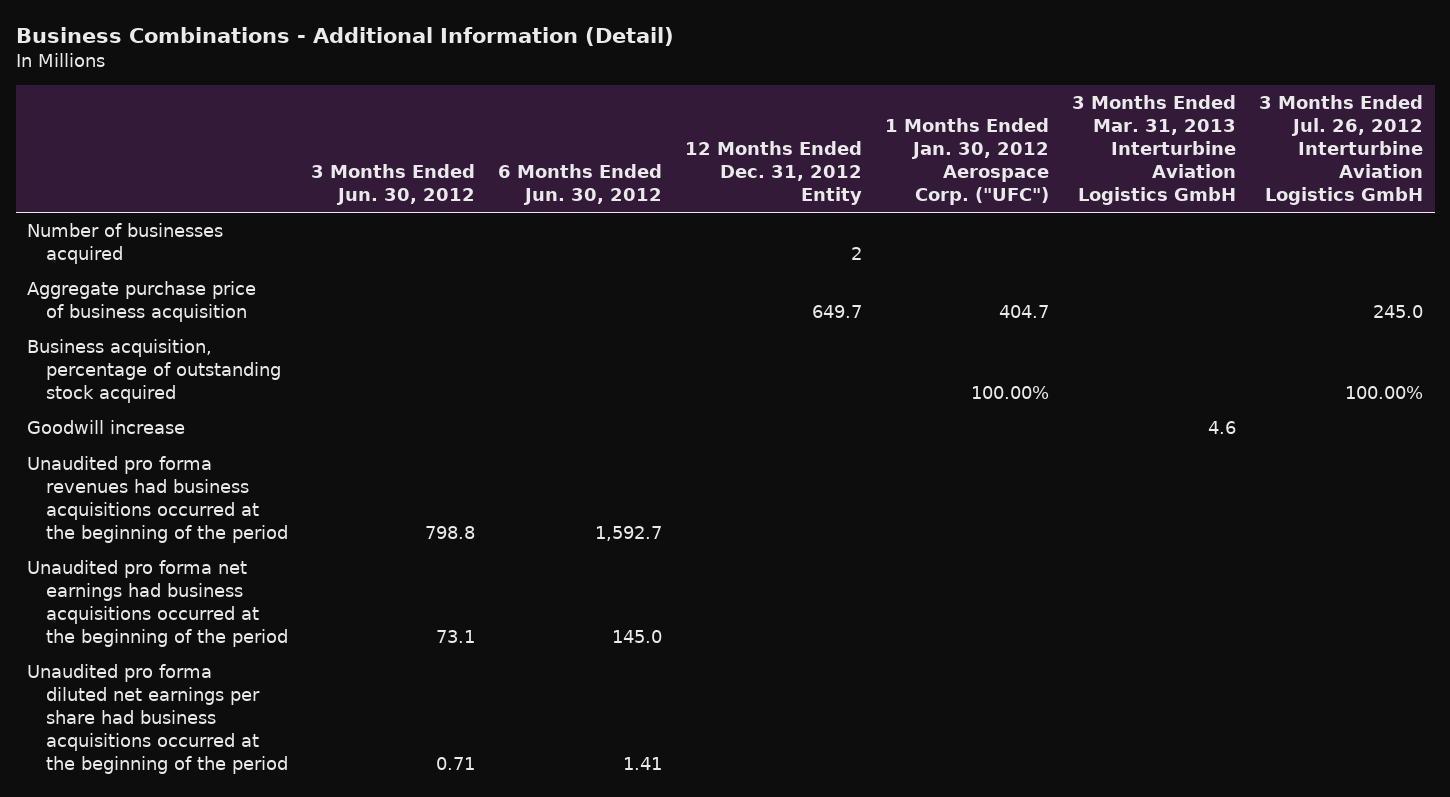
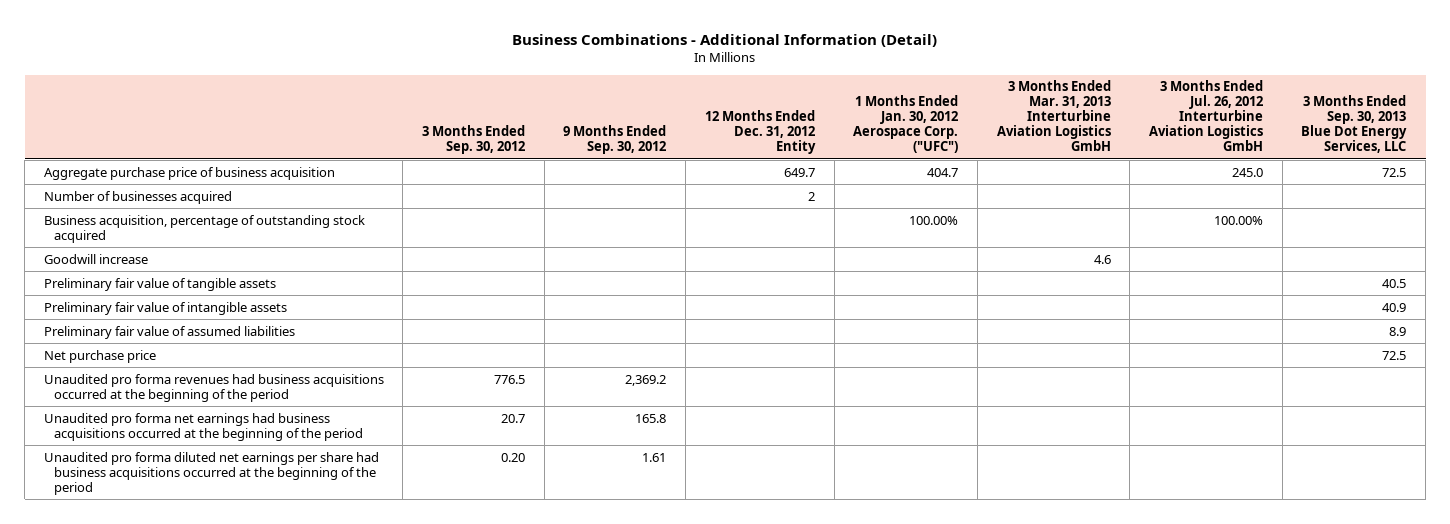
- | 3 Months Ended Jun. 30, 2012 | 6 Months Ended Jun. 30, 2012 | 12 Months Ended Dec. 31, 2012 Entity | 1 Months Ended Jan. 30, 2012 Aerospace Corp. ("UFC") | 3 Months Ended Mar. 31, 2013 Interturbine Aviation Logistics GmbH | 3 Months Ended Jul. 26, 2012 Interturbine Aviation Logistics GmbH
+ | 3 Months Ended Sep. 30, 2012 | 9 Months Ended Sep. 30, 2012 | 12 Months Ended Dec. 31, 2012 Entity | 1 Months Ended Jan. 30, 2012 Aerospace Corp. ("UFC") | 3 Months Ended Mar. 31, 2013 Interturbine Aviation Logistics GmbH | 3 Months Ended Jul. 26, 2012 Interturbine Aviation Logistics GmbH | 3 Months Ended Sep. 30, 2013 Blue Dot Energy Services, LLC
moved down: Number of businesses acquired | | | 2 | | | |
+ Preliminary fair value of tangible assets | | | | | | | 40.5
+ Preliminary fair value of intangible assets | | | | | | | 40.9
+ Preliminary fair value of assumed liabilities | | | | | | | 8.9
+ Net purchase price | | | | | | | 72.5

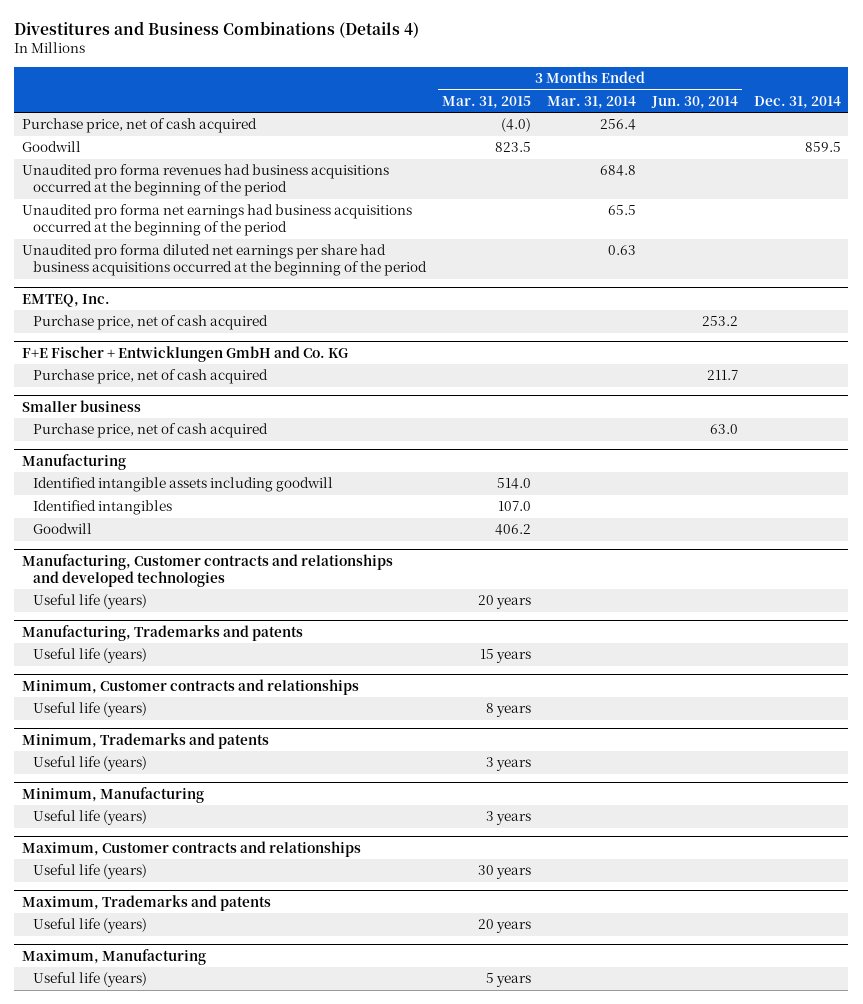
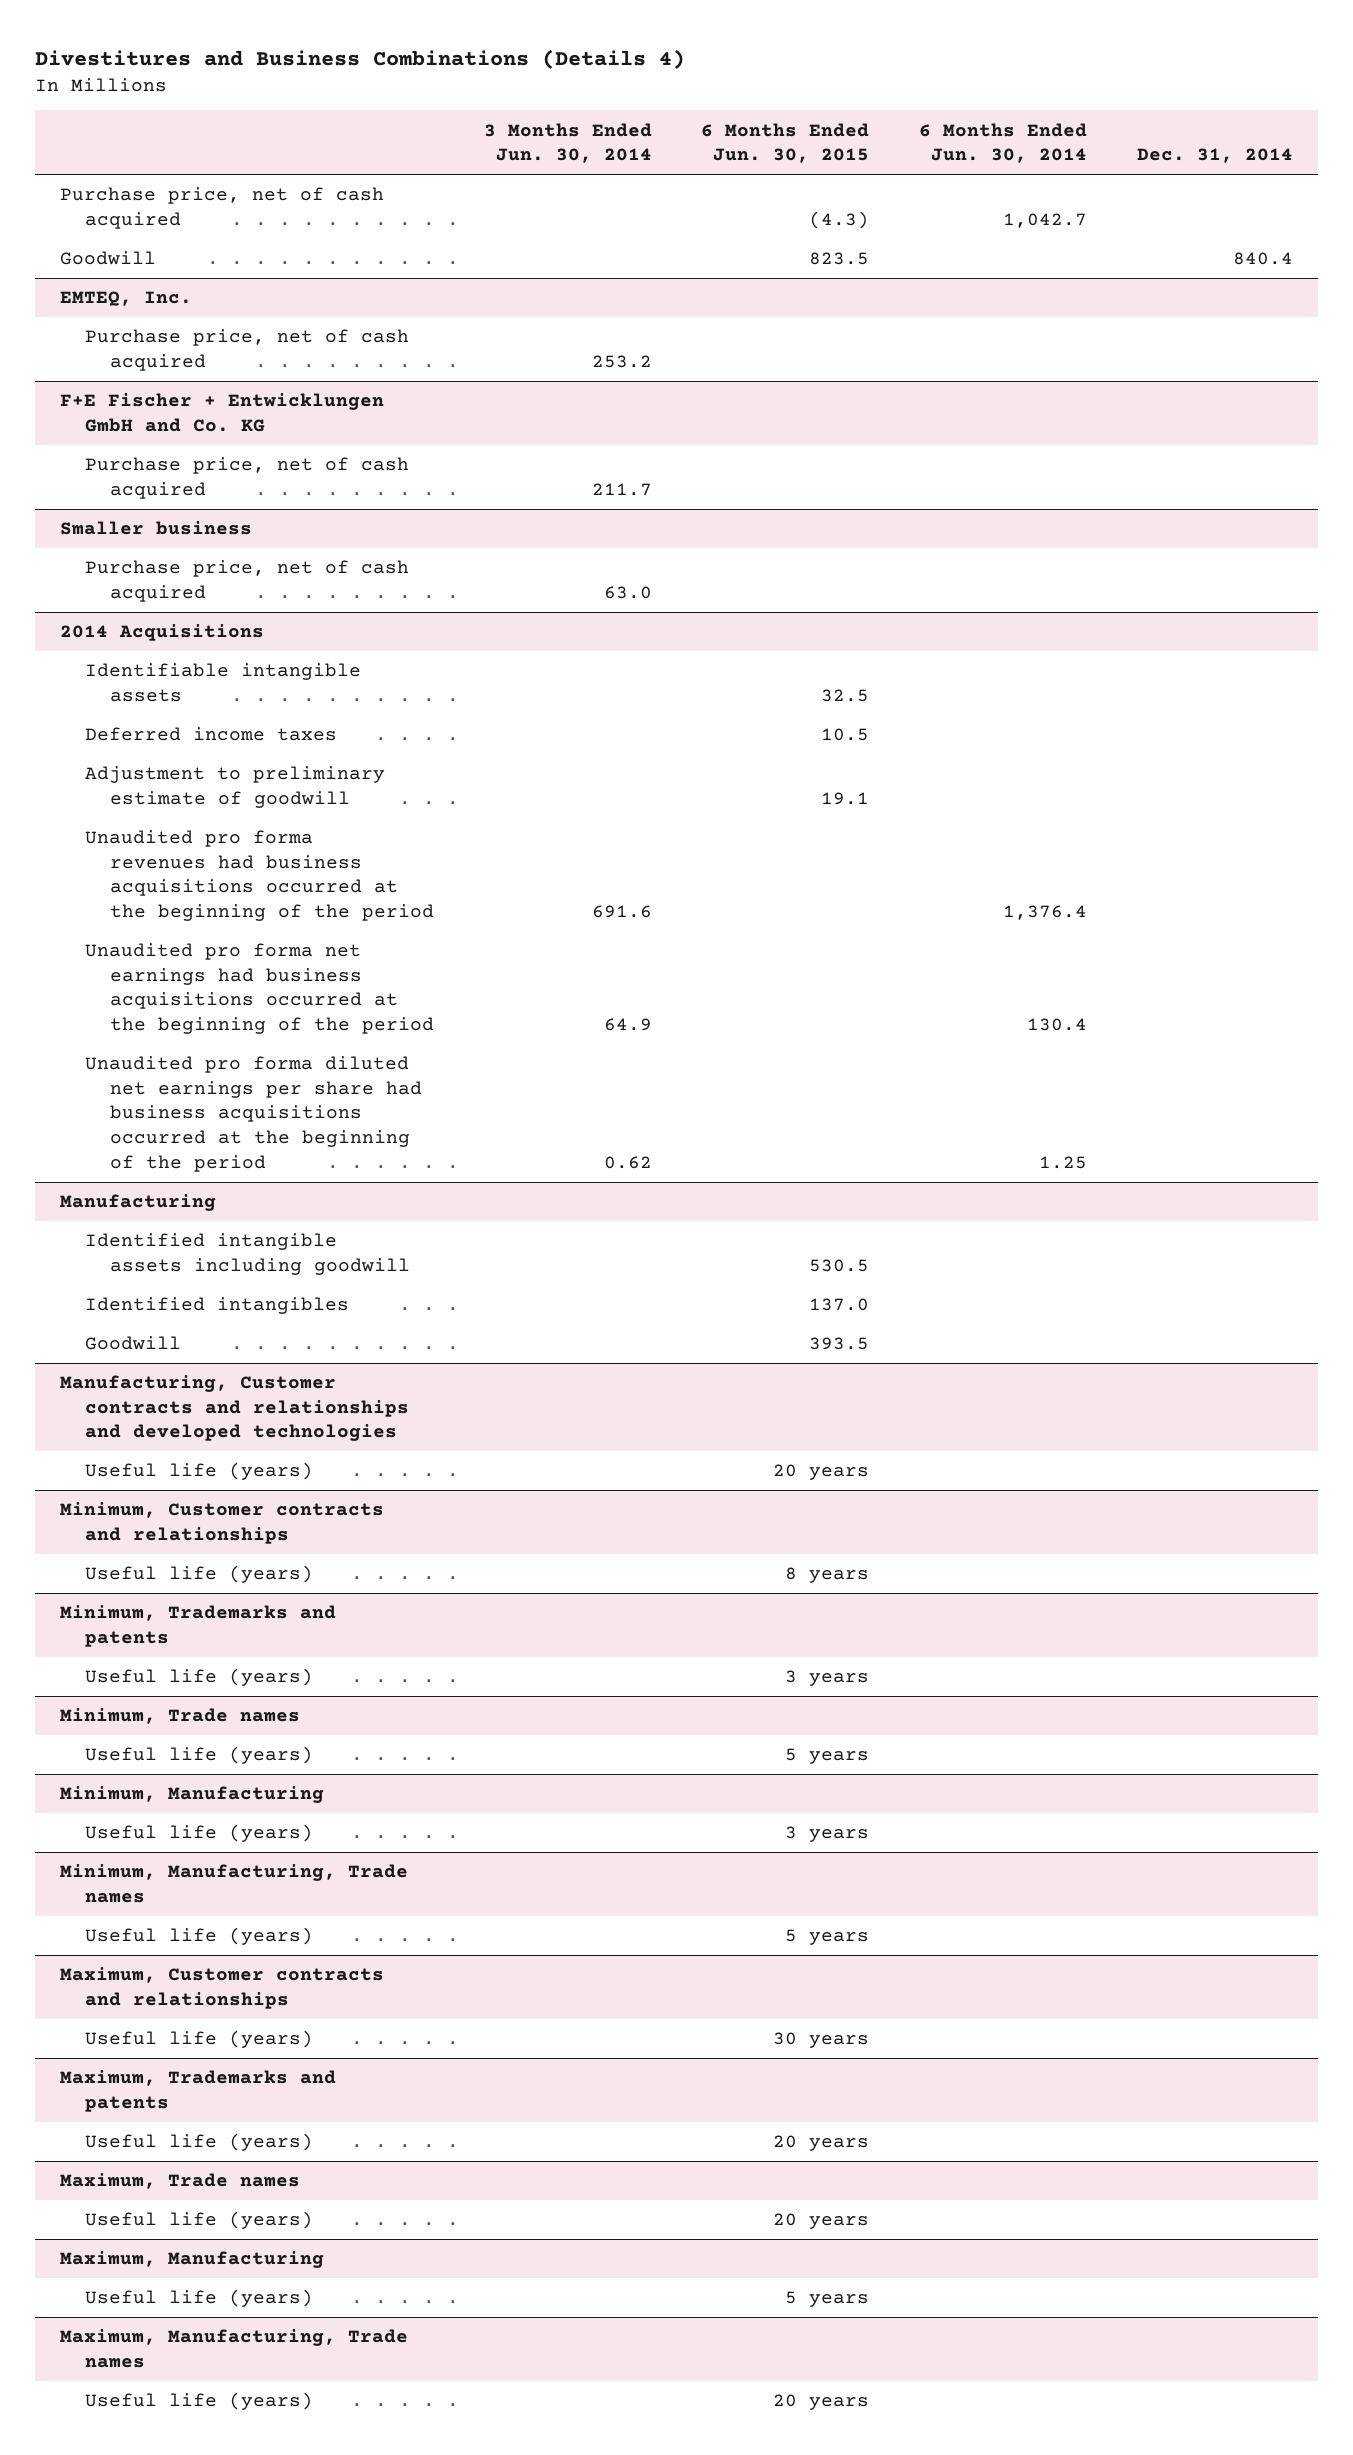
- | 3 Months Ended Mar. 31, 2015 | 3 Months Ended Mar. 31, 2014 | 3 Months Ended Jun. 30, 2014 | Dec. 31, 2014
+ | 3 Months Ended Jun. 30, 2014 | 6 Months Ended Jun. 30, 2015 | 6 Months Ended Jun. 30, 2014 | Dec. 31, 2014
- Goodwill | 823.5 | | | 859.5
- Unaudited pro forma revenues had business acquisitions occurred at the beginning of the period | | 684.8 | |
- Unaudited pro forma net earnings had business acquisitions occurred at the beginning of the period | | 65.5 | |
- Unaudited pro forma diluted net earnings per share had business acquisitions occurred at the beginning of the period | | 0.63 | |
+ Goodwill | | 823.5 | | 840.4
+ 2014 Acquisitions
+ Identifiable intangible assets | | 32.5 | |
+ Deferred income taxes | | 10.5 | |
+ Adjustment to preliminary estimate of goodwill | | 19.1 | |
+ Unaudited pro forma revenues had business acquisitions occurred at the beginning of the period | 691.6 | | 1,376.4 |
+ Unaudited pro forma net earnings had business acquisitions occurred at the beginning of the period | 64.9 | | 130.4 |
+ Unaudited pro forma diluted net earnings per share had business acquisitions occurred at the beginning of the period | 0.62 | | 1.25 |
- Manufacturing, Trademarks and patents
- Useful life (years) | 15 years | | |
+ Minimum, Trade names
+ Useful life (years) | | 5 years | |
+ Minimum, Manufacturing, Trade names
+ Useful life (years) | | 5 years | |
+ Maximum, Trade names
+ Useful life (years) | | 20 years | |
+ Maximum, Manufacturing, Trade names
+ Useful life (years) | | 20 years | |

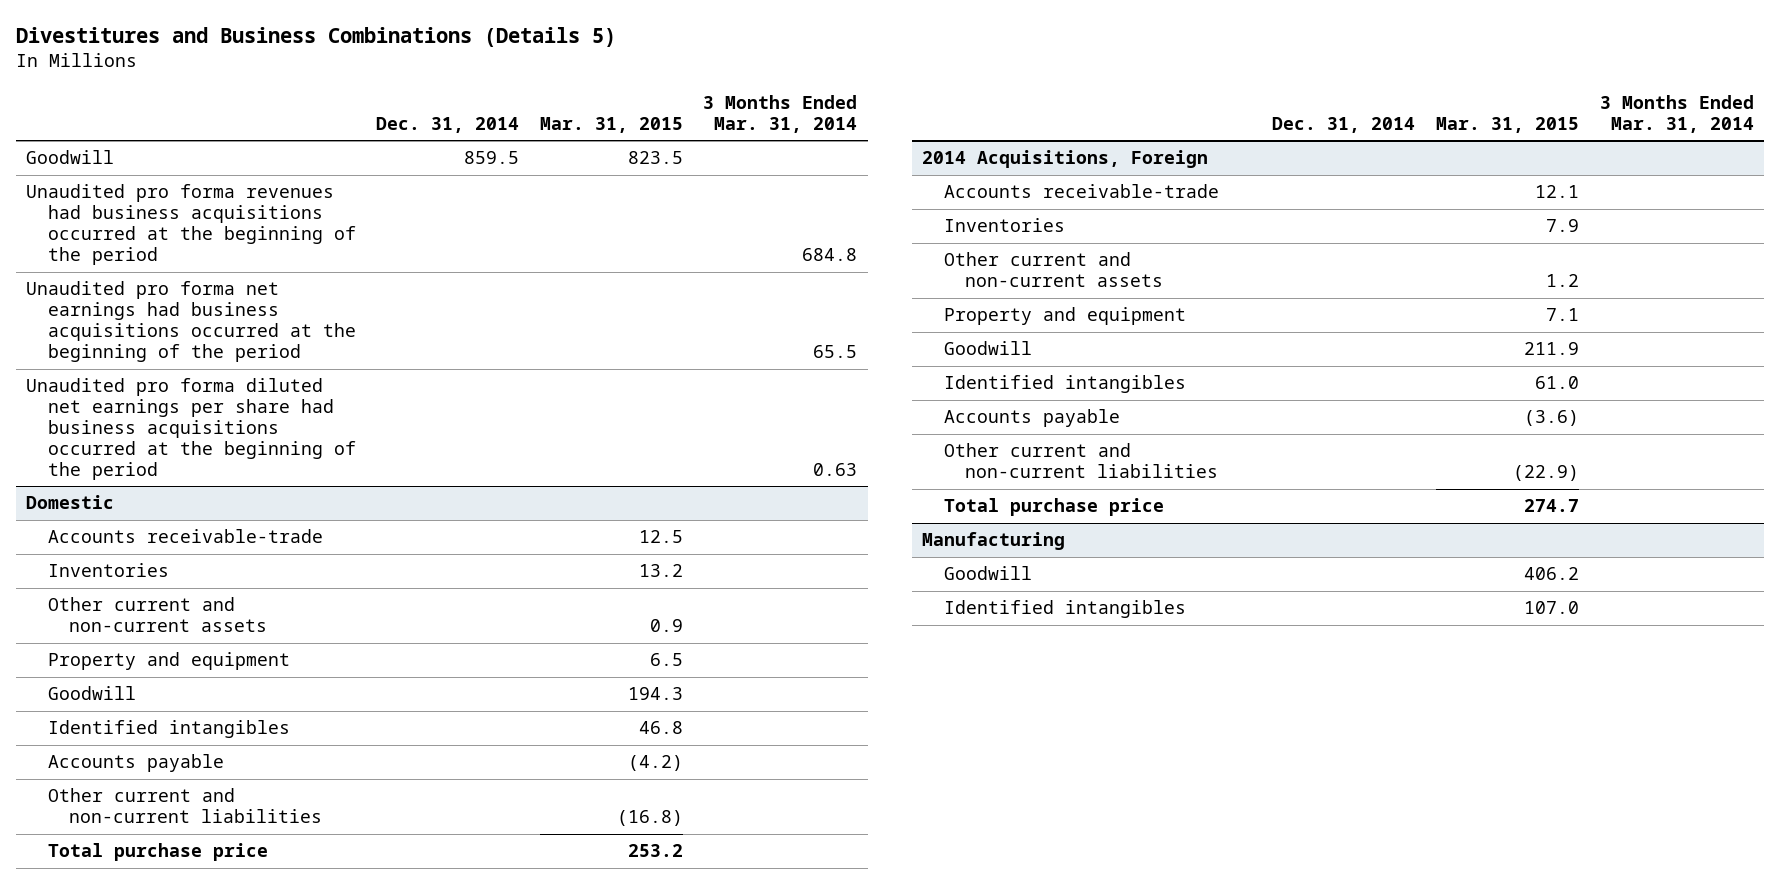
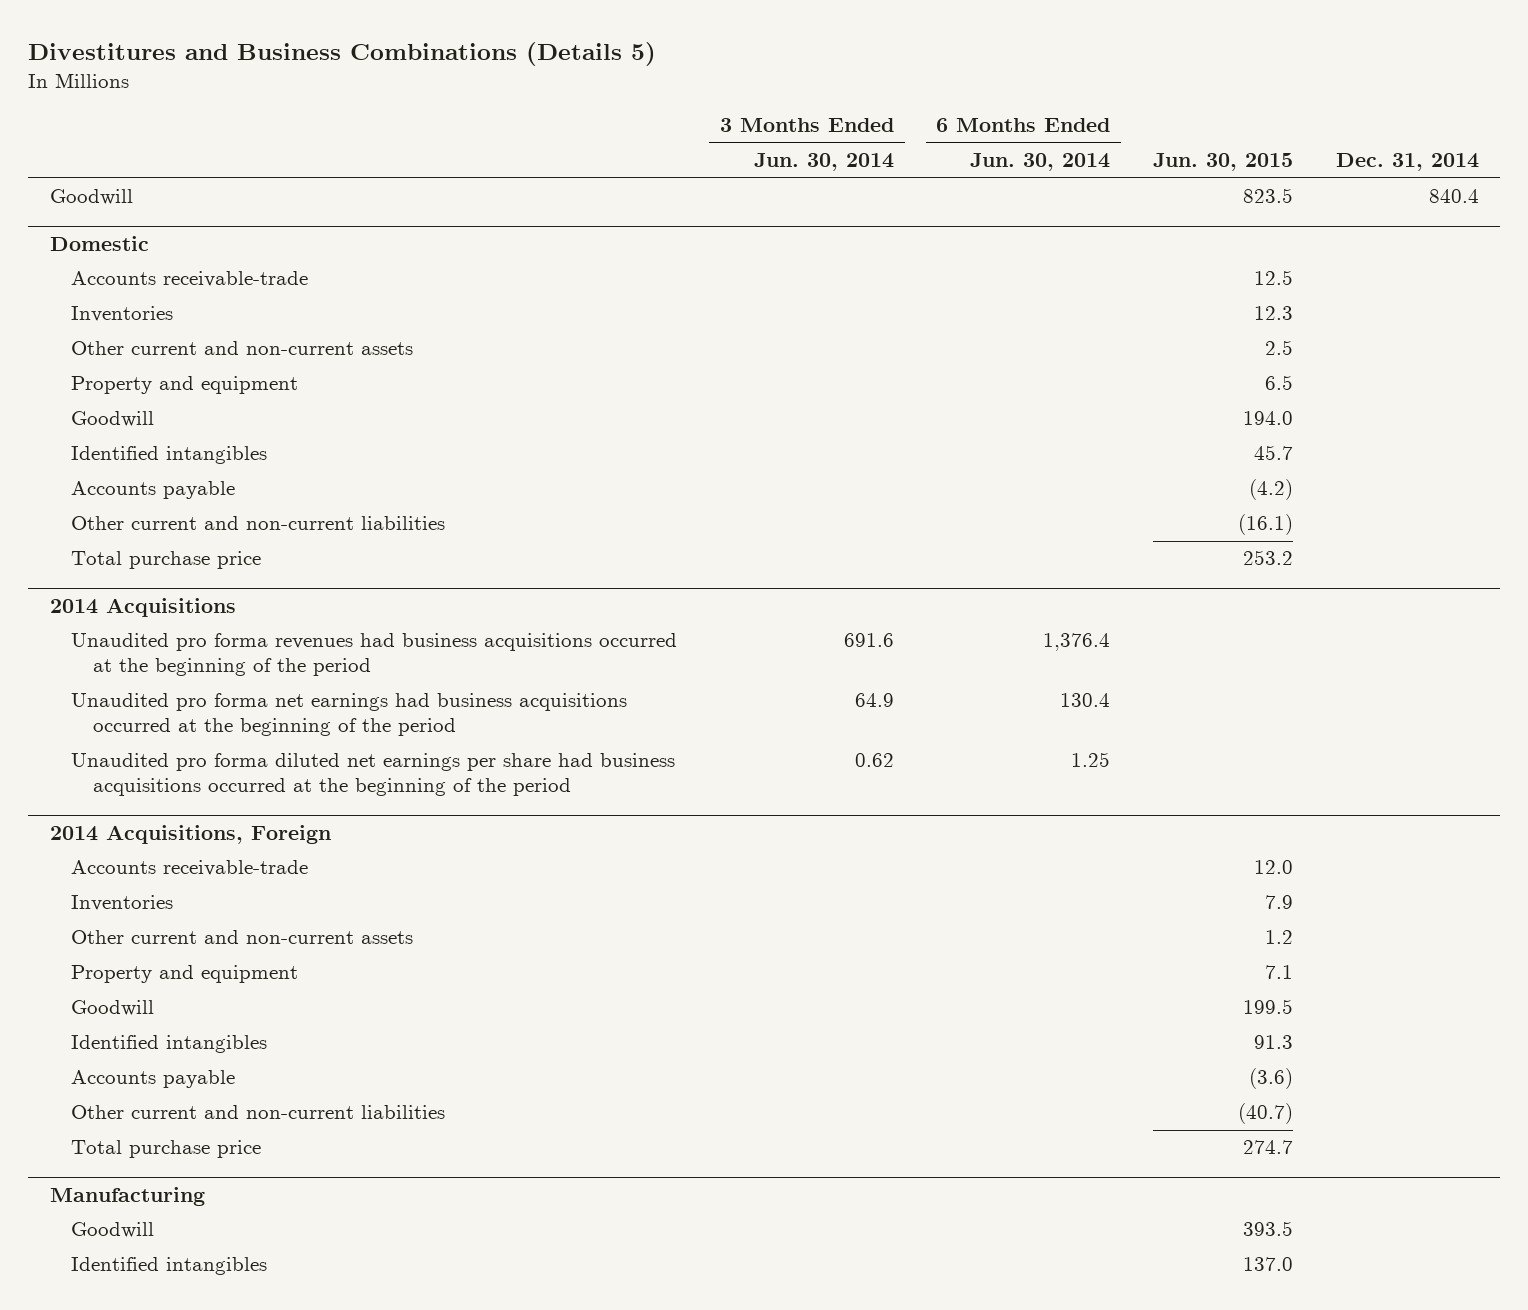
- | Dec. 31, 2014 | Mar. 31, 2015 | 3 Months Ended Mar. 31, 2014
+ | 3 Months Ended Jun. 30, 2014 | 6 Months Ended Jun. 30, 2014 | Jun. 30, 2015 | Dec. 31, 2014
- Goodwill | 859.5 | 823.5 |
- Unaudited pro forma revenues had business acquisitions occurred at the beginning of the period | | | 684.8
- Unaudited pro forma net earnings had business acquisitions occurred at the beginning of the period | | | 65.5
- Unaudited pro forma diluted net earnings per share had business acquisitions occurred at the beginning of the period | | | 0.63
+ Goodwill | | | 823.5 | 840.4
+ 2014 Acquisitions
+ Unaudited pro forma revenues had business acquisitions occurred at the beginning of the period | 691.6 | 1,376.4 | |
+ Unaudited pro forma net earnings had business acquisitions occurred at the beginning of the period | 64.9 | 130.4 | |
+ Unaudited pro forma diluted net earnings per share had business acquisitions occurred at the beginning of the period | 0.62 | 1.25 | |

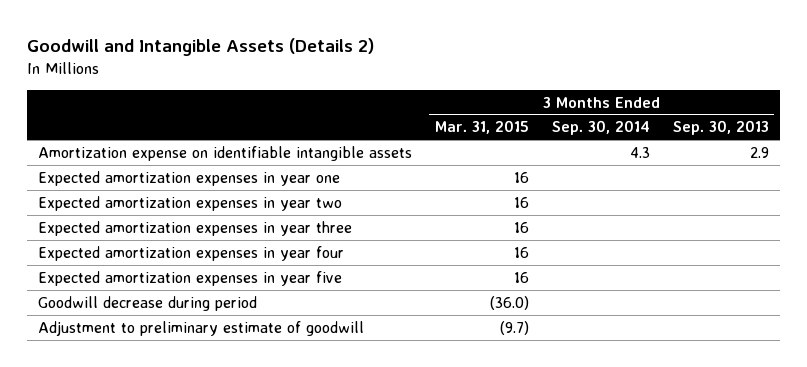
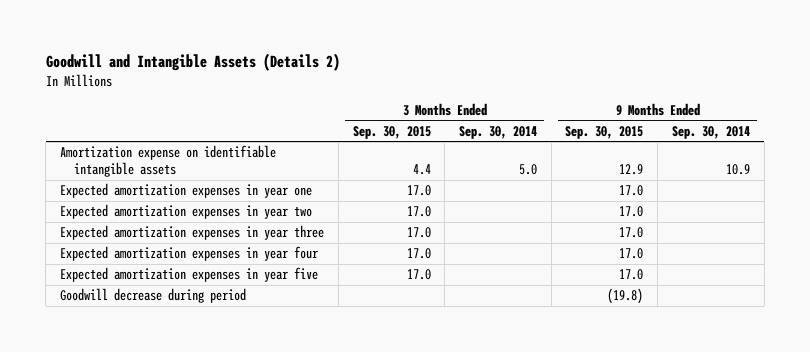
- | 3 Months Ended Mar. 31, 2015 | 3 Months Ended Sep. 30, 2014 | 3 Months Ended Sep. 30, 2013
+ | 3 Months Ended Sep. 30, 2015 | 3 Months Ended Sep. 30, 2014 | 9 Months Ended Sep. 30, 2015 | 9 Months Ended Sep. 30, 2014
- Amortization expense on identifiable intangible assets | | 4.3 | 2.9
+ Amortization expense on identifiable intangible assets | 4.4 | 5.0 | 12.9 | 10.9
- Adjustment to preliminary estimate of goodwill | (9.7) | |

